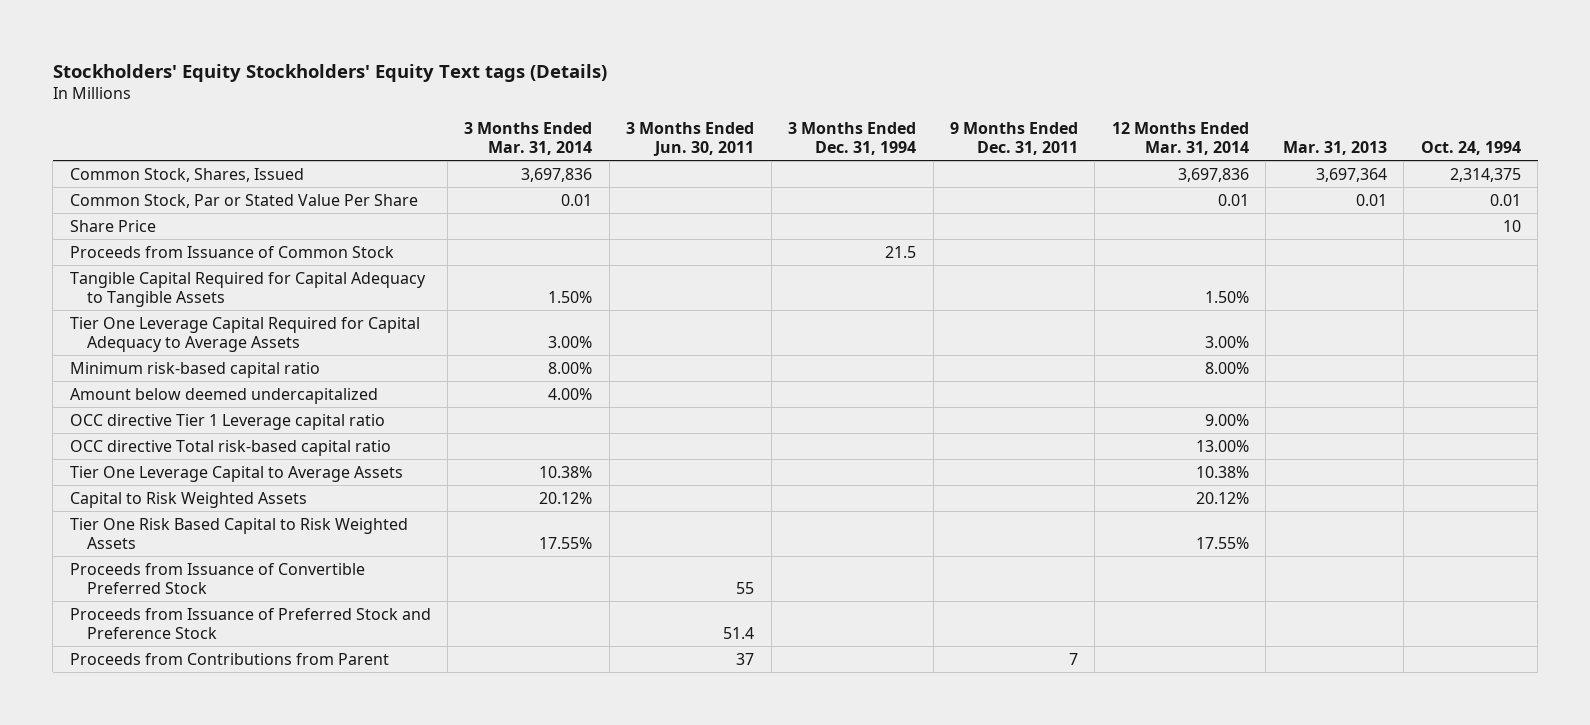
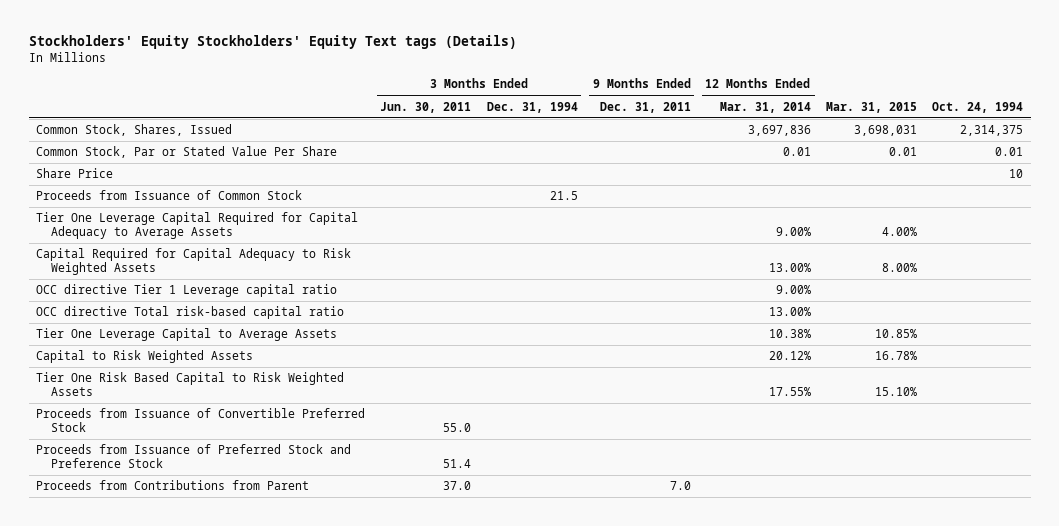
- | 3 Months Ended Mar. 31, 2014 | 3 Months Ended Jun. 30, 2011 | 3 Months Ended Dec. 31, 1994 | 9 Months Ended Dec. 31, 2011 | 12 Months Ended Mar. 31, 2014 | Mar. 31, 2013 | Oct. 24, 1994
+ | 3 Months Ended Jun. 30, 2011 | 3 Months Ended Dec. 31, 1994 | 9 Months Ended Dec. 31, 2011 | 12 Months Ended Mar. 31, 2014 | Mar. 31, 2015 | Oct. 24, 1994
- Tangible Capital Required for Capital Adequacy to Tangible Assets | 1.50% | | | | 1.50% | |
- Tier One Leverage Capital Required for Capital Adequacy to Average Assets | 3.00% | | | | 3.00% | |
- Minimum risk-based capital ratio | 8.00% | | | | 8.00% | |
- Amount below deemed undercapitalized | 4.00% | | | | | |
+ Tier One Leverage Capital Required for Capital Adequacy to Average Assets | | | | 9.00% | 4.00% |
+ Capital Required for Capital Adequacy to Risk Weighted Assets | | | | 13.00% | 8.00% |
- Proceeds from Issuance of Convertible Preferred Stock | | 55 | | | | |
+ Proceeds from Issuance of Convertible Preferred Stock | 55.0 | | | | |
- Proceeds from Contributions from Parent | | 37 | | 7 | | |
+ Proceeds from Contributions from Parent | 37.0 | | 7.0 | | |

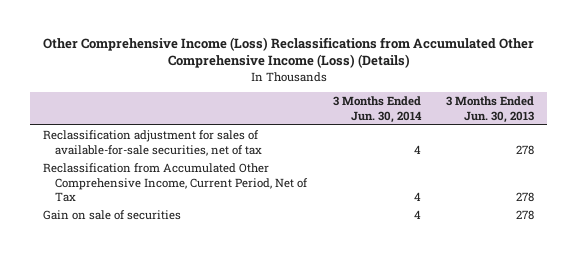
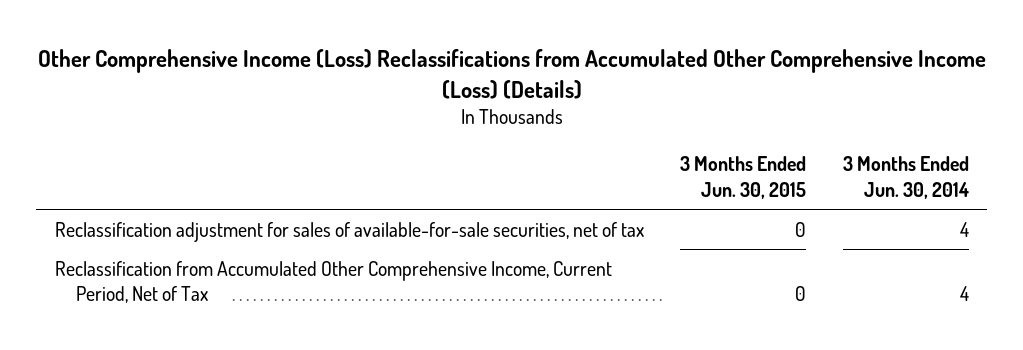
- | 3 Months Ended Jun. 30, 2014 | 3 Months Ended Jun. 30, 2013
+ | 3 Months Ended Jun. 30, 2015 | 3 Months Ended Jun. 30, 2014
- Gain on sale of securities | 4 | 278

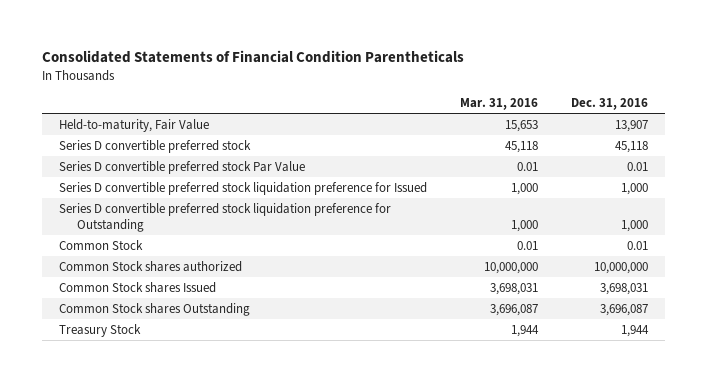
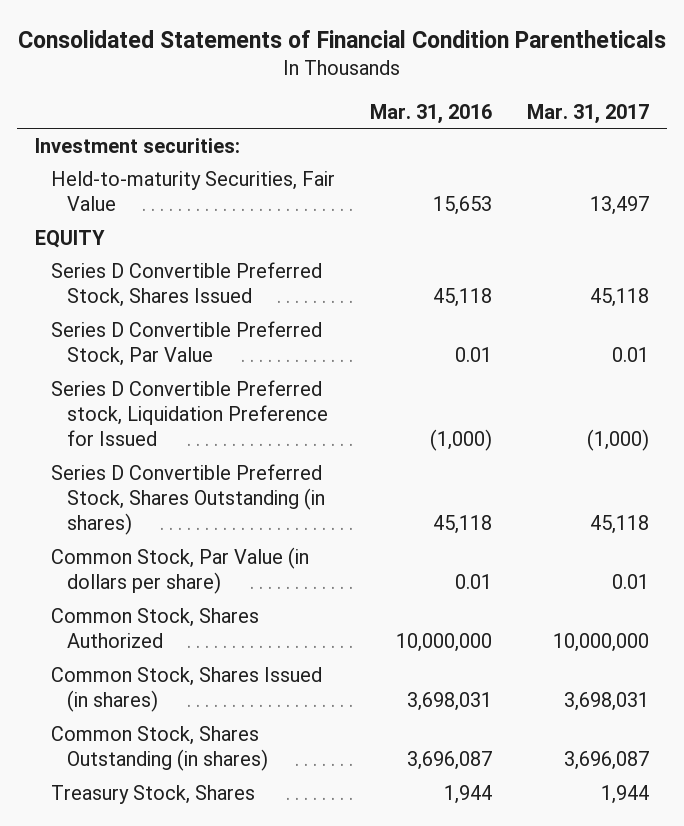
- | Mar. 31, 2016 | Dec. 31, 2016
+ | Mar. 31, 2016 | Mar. 31, 2017
- Held-to-maturity, Fair Value | 15,653 | 13,907
- Series D convertible preferred stock | 45,118 | 45,118
- Series D convertible preferred stock Par Value | 0.01 | 0.01
- Series D convertible preferred stock liquidation preference for Issued | 1,000 | 1,000
- Series D convertible preferred stock liquidation preference for Outstanding | 1,000 | 1,000
- Common Stock | 0.01 | 0.01
- Common Stock shares authorized | 10,000,000 | 10,000,000
- Common Stock shares Issued | 3,698,031 | 3,698,031
- Common Stock shares Outstanding | 3,696,087 | 3,696,087
- Treasury Stock | 1,944 | 1,944
+ Investment securities:
+ Held-to-maturity Securities, Fair Value | 15,653 | 13,497
+ EQUITY
+ Series D Convertible Preferred Stock, Shares Issued | 45,118 | 45,118
+ Series D Convertible Preferred Stock, Par Value | 0.01 | 0.01
+ Series D Convertible Preferred stock, Liquidation Preference for Issued | (1,000) | (1,000)
+ Series D Convertible Preferred Stock, Shares Outstanding (in shares) | 45,118 | 45,118
+ Common Stock, Par Value (in dollars per share) | 0.01 | 0.01
+ Common Stock, Shares Authorized | 10,000,000 | 10,000,000
+ Common Stock, Shares Issued (in shares) | 3,698,031 | 3,698,031
+ Common Stock, Shares Outstanding (in shares) | 3,696,087 | 3,696,087
+ Treasury Stock, Shares | 1,944 | 1,944

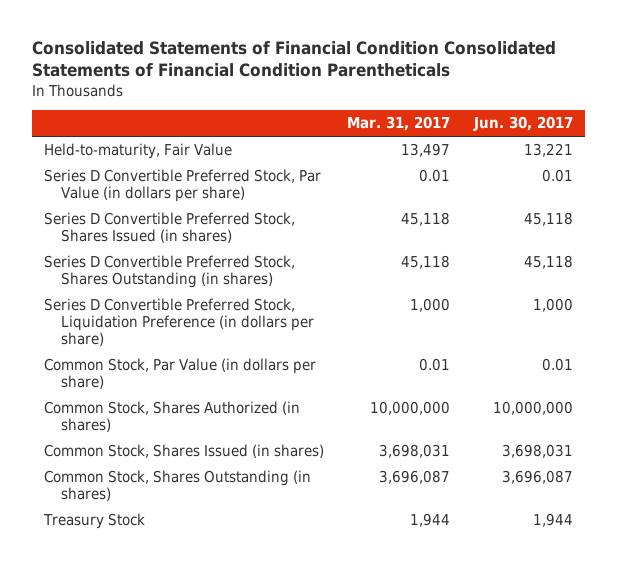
- Consolidated Statements of Financial Condition Parentheticals
+ Consolidated Statements of Financial Condition Consolidated Statements of Financial Condition Parentheticals
- | Mar. 31, 2016 | Mar. 31, 2017
+ | Mar. 31, 2017 | Jun. 30, 2017
- Investment securities:
- Held-to-maturity Securities, Fair Value | 15,653 | 13,497
- EQUITY
- Series D Convertible Preferred Stock, Shares Issued | 45,118 | 45,118
- Series D Convertible Preferred Stock, Par Value | 0.01 | 0.01
- Series D Convertible Preferred stock, Liquidation Preference for Issued | (1,000) | (1,000)
+ Held-to-maturity, Fair Value | 13,497 | 13,221
+ Series D Convertible Preferred Stock, Par Value (in dollars per share) | 0.01 | 0.01
+ Series D Convertible Preferred Stock, Shares Issued (in shares) | 45,118 | 45,118
+ Series D Convertible Preferred Stock, Liquidation Preference (in dollars per share) | 1,000 | 1,000
- Common Stock, Shares Authorized | 10,000,000 | 10,000,000
+ Common Stock, Shares Authorized (in shares) | 10,000,000 | 10,000,000
- Treasury Stock, Shares | 1,944 | 1,944
+ Treasury Stock | 1,944 | 1,944

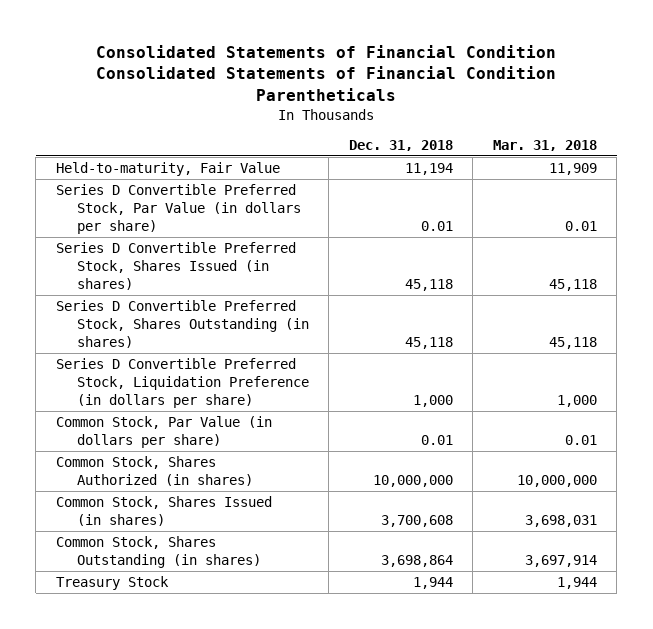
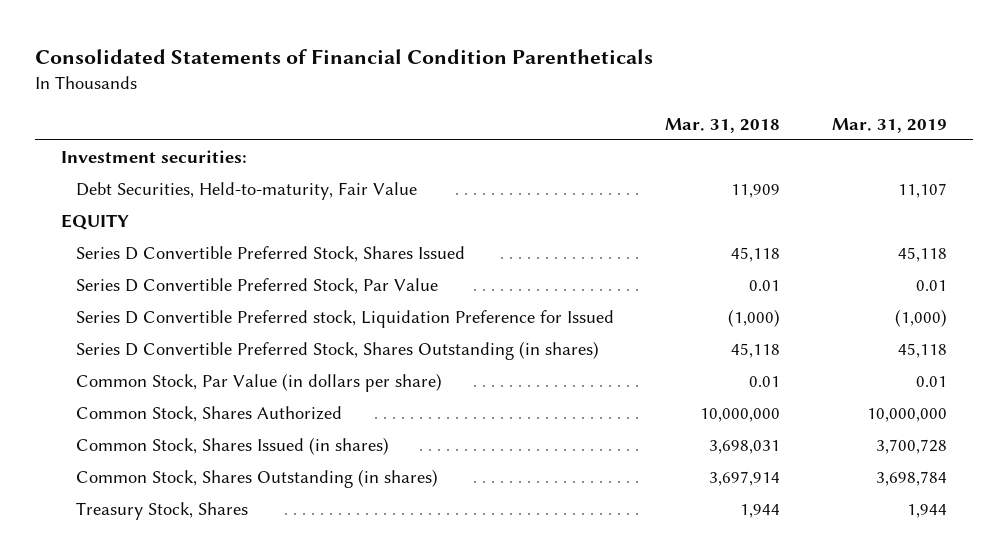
- Consolidated Statements of Financial Condition Consolidated Statements of Financial Condition Parentheticals
+ Consolidated Statements of Financial Condition Parentheticals
- | Dec. 31, 2018 | Mar. 31, 2018
+ | Mar. 31, 2018 | Mar. 31, 2019
- Held-to-maturity, Fair Value | 11,194 | 11,909
- Series D Convertible Preferred Stock, Par Value (in dollars per share) | 0.01 | 0.01
- Series D Convertible Preferred Stock, Shares Issued (in shares) | 45,118 | 45,118
+ Investment securities:
+ Debt Securities, Held-to-maturity, Fair Value | 11,909 | 11,107
+ EQUITY
+ Series D Convertible Preferred Stock, Shares Issued | 45,118 | 45,118
+ Series D Convertible Preferred Stock, Par Value | 0.01 | 0.01
+ Series D Convertible Preferred stock, Liquidation Preference for Issued | (1,000) | (1,000)
- Series D Convertible Preferred Stock, Liquidation Preference (in dollars per share) | 1,000 | 1,000
- Common Stock, Shares Authorized (in shares) | 10,000,000 | 10,000,000
+ Common Stock, Shares Authorized | 10,000,000 | 10,000,000
- Treasury Stock | 1,944 | 1,944
+ Treasury Stock, Shares | 1,944 | 1,944

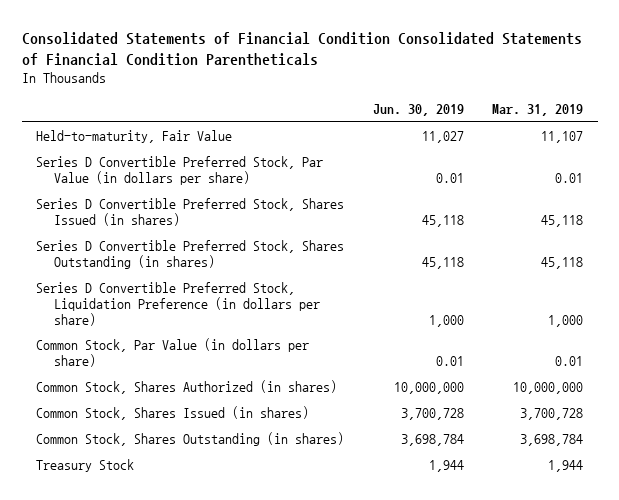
- Consolidated Statements of Financial Condition Parentheticals
+ Consolidated Statements of Financial Condition Consolidated Statements of Financial Condition Parentheticals
- | Mar. 31, 2018 | Mar. 31, 2019
+ | Jun. 30, 2019 | Mar. 31, 2019
- Investment securities:
- Debt Securities, Held-to-maturity, Fair Value | 11,909 | 11,107
- EQUITY
- Series D Convertible Preferred Stock, Shares Issued | 45,118 | 45,118
- Series D Convertible Preferred Stock, Par Value | 0.01 | 0.01
- Series D Convertible Preferred stock, Liquidation Preference for Issued | (1,000) | (1,000)
+ Held-to-maturity, Fair Value | 11,027 | 11,107
+ Series D Convertible Preferred Stock, Par Value (in dollars per share) | 0.01 | 0.01
+ Series D Convertible Preferred Stock, Shares Issued (in shares) | 45,118 | 45,118
+ Series D Convertible Preferred Stock, Liquidation Preference (in dollars per share) | 1,000 | 1,000
- Common Stock, Shares Authorized | 10,000,000 | 10,000,000
+ Common Stock, Shares Authorized (in shares) | 10,000,000 | 10,000,000
- Treasury Stock, Shares | 1,944 | 1,944
+ Treasury Stock | 1,944 | 1,944

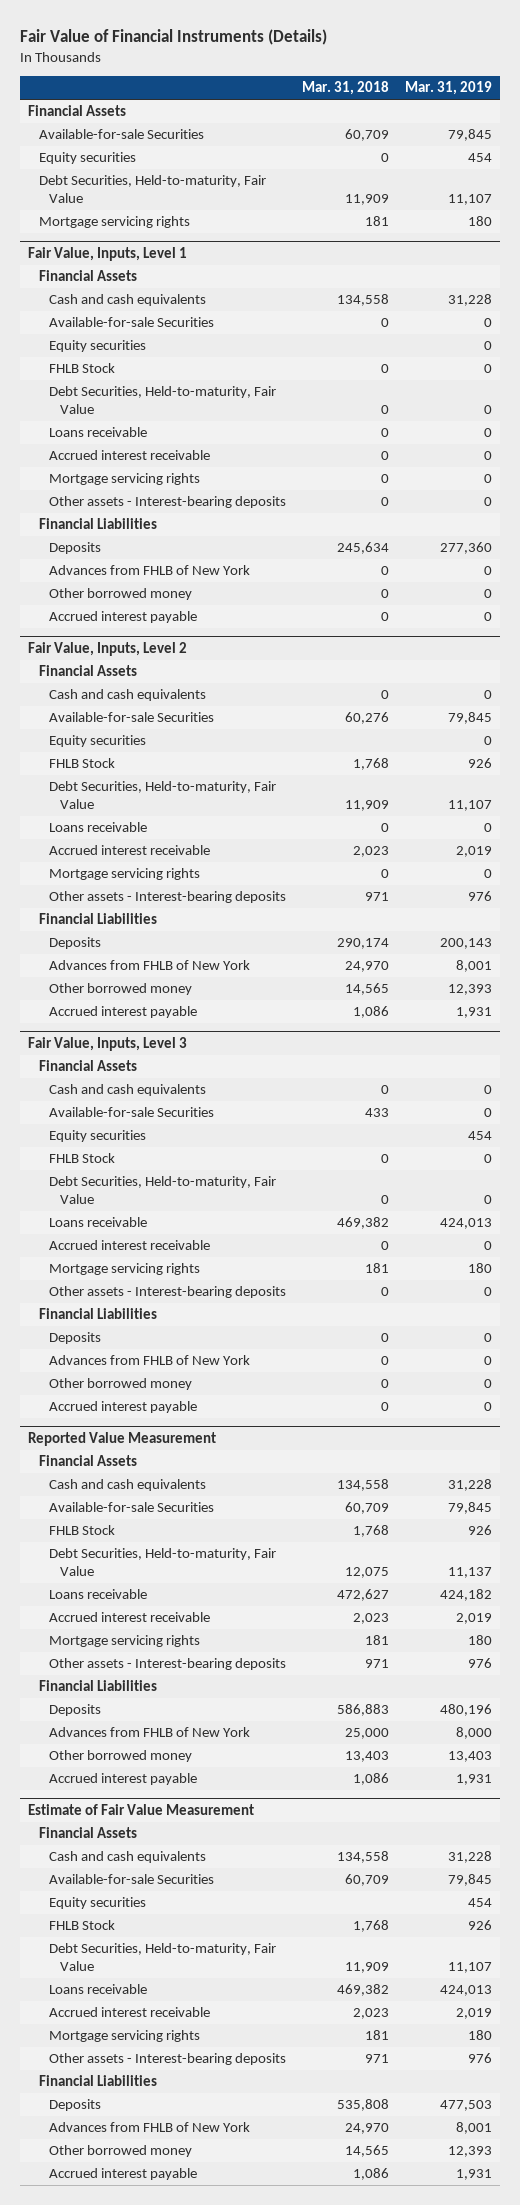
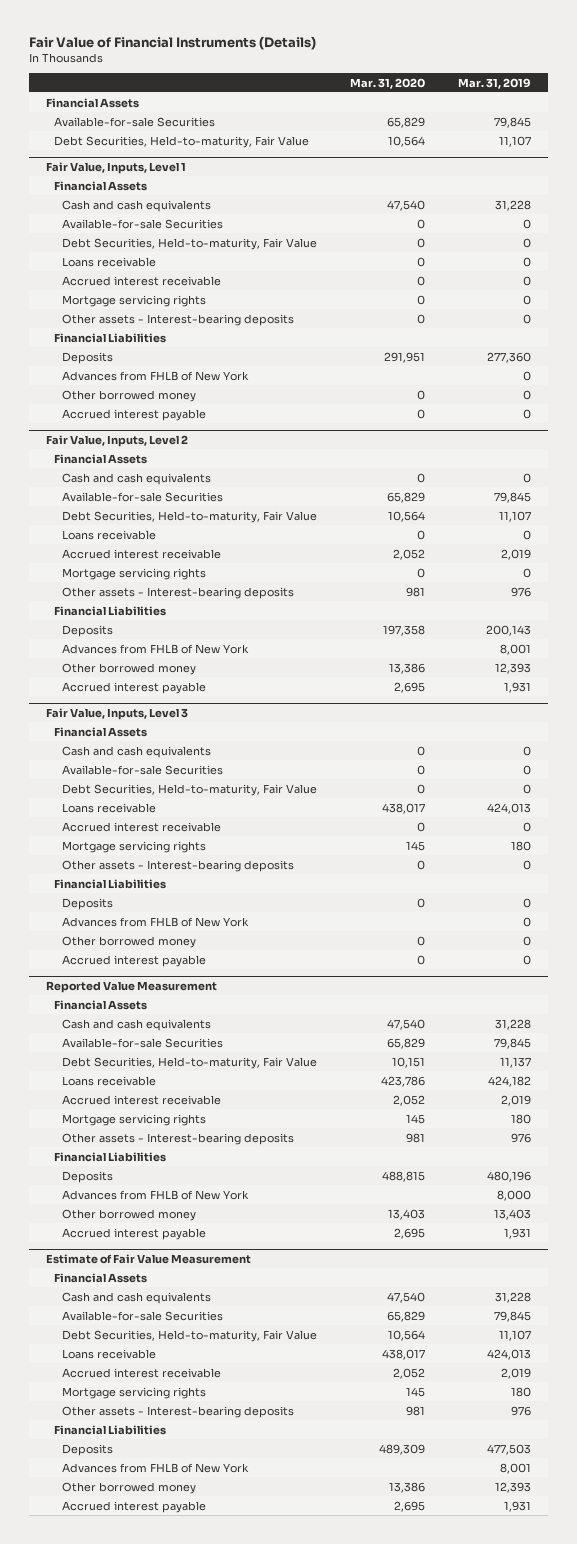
- | Mar. 31, 2018 | Mar. 31, 2019
+ | Mar. 31, 2020 | Mar. 31, 2019
- Equity securities | 0 | 454
- Mortgage servicing rights | 181 | 180
@ Fair Value, Inputs, Level 1
- Equity securities | | 0
- FHLB Stock | 0 | 0
@ Fair Value, Inputs, Level 2
- Equity securities | | 0
- FHLB Stock | 1,768 | 926
@ Fair Value, Inputs, Level 3
- Equity securities | | 454
- FHLB Stock | 0 | 0
@ Reported Value Measurement
- FHLB Stock | 1,768 | 926
@ Estimate of Fair Value Measurement
- Equity securities | | 454
- FHLB Stock | 1,768 | 926

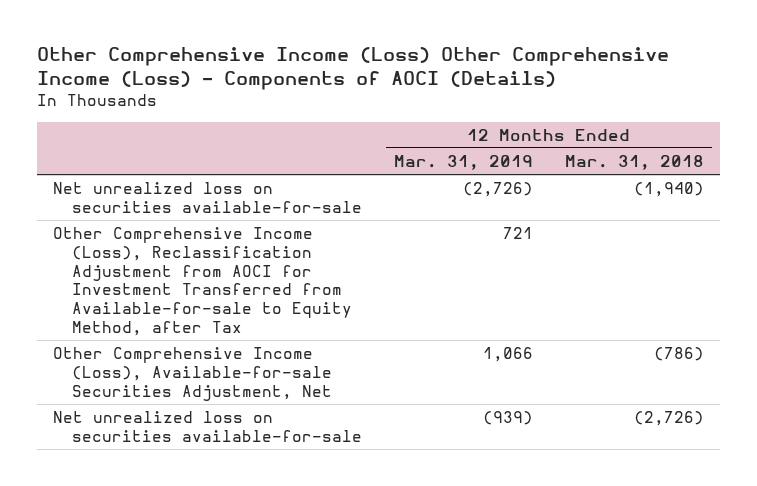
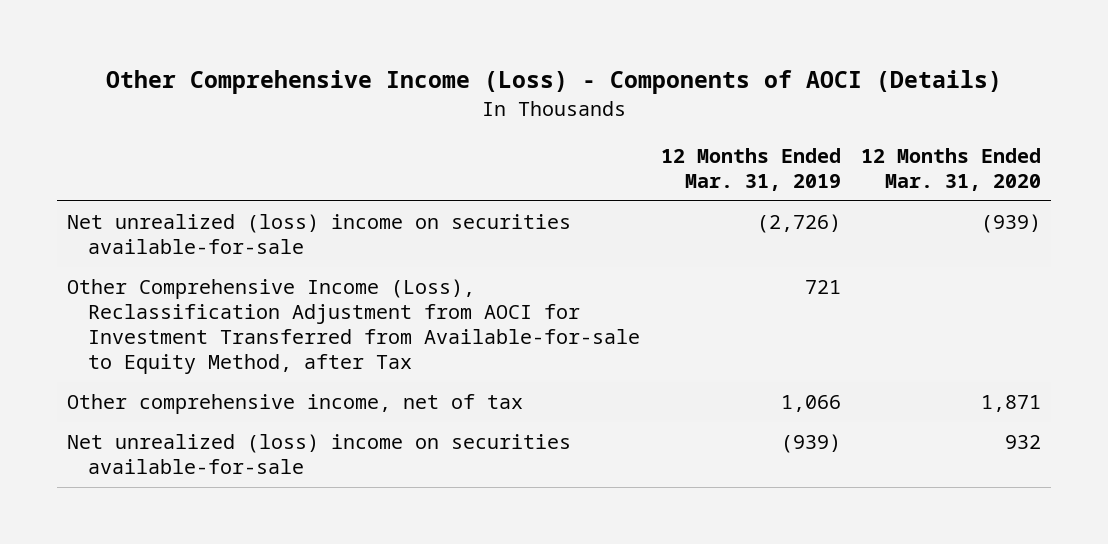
- Other Comprehensive Income (Loss) Other Comprehensive Income (Loss) - Components of AOCI (Details)
+ Other Comprehensive Income (Loss) - Components of AOCI (Details)
- | 12 Months Ended Mar. 31, 2019 | 12 Months Ended Mar. 31, 2018
+ | 12 Months Ended Mar. 31, 2019 | 12 Months Ended Mar. 31, 2020
- Net unrealized loss on securities available-for-sale | (2,726) | (1,940)
+ Net unrealized (loss) income on securities available-for-sale | (2,726) | (939)
- Other Comprehensive Income (Loss), Available-for-sale Securities Adjustment, Net | 1,066 | (786)
- Net unrealized loss on securities available-for-sale | (939) | (2,726)
+ Other comprehensive income, net of tax | 1,066 | 1,871
+ Net unrealized (loss) income on securities available-for-sale | (939) | 932

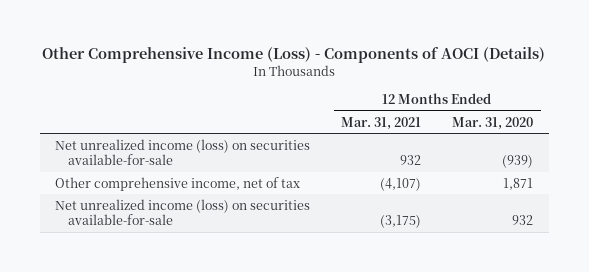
- | 12 Months Ended Mar. 31, 2019 | 12 Months Ended Mar. 31, 2020
+ | 12 Months Ended Mar. 31, 2021 | 12 Months Ended Mar. 31, 2020
- Net unrealized (loss) income on securities available-for-sale | (2,726) | (939)
- Other Comprehensive Income (Loss), Reclassification Adjustment from AOCI for Investment Transferred from Available-for-sale to Equity Method, after Tax | 721 |
+ Net unrealized income (loss) on securities available-for-sale | 932 | (939)
- Net unrealized (loss) income on securities available-for-sale | (939) | 932
+ Net unrealized income (loss) on securities available-for-sale | (3,175) | 932

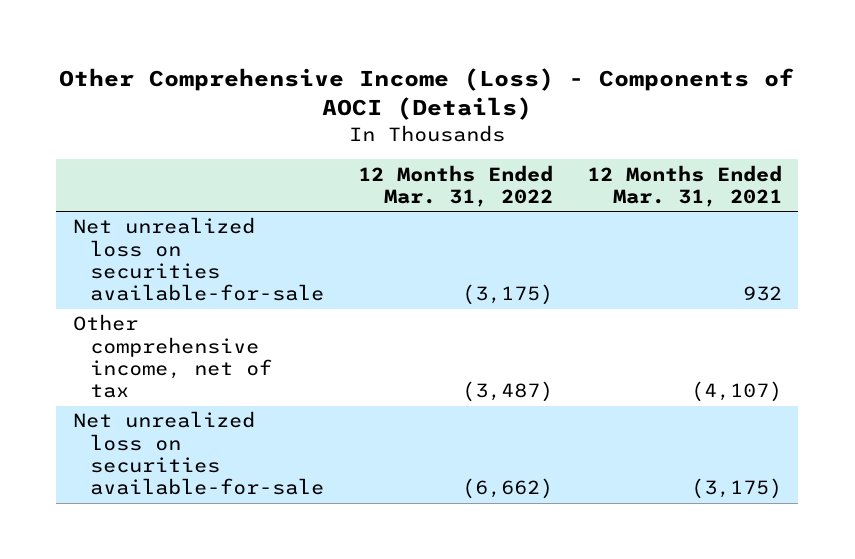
- | 12 Months Ended Mar. 31, 2021 | 12 Months Ended Mar. 31, 2020
+ | 12 Months Ended Mar. 31, 2022 | 12 Months Ended Mar. 31, 2021
- Net unrealized income (loss) on securities available-for-sale | 932 | (939)
+ Net unrealized loss on securities available-for-sale | (3,175) | 932
- Net unrealized income (loss) on securities available-for-sale | (3,175) | 932
+ Net unrealized loss on securities available-for-sale | (6,662) | (3,175)

